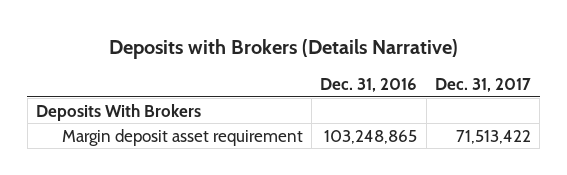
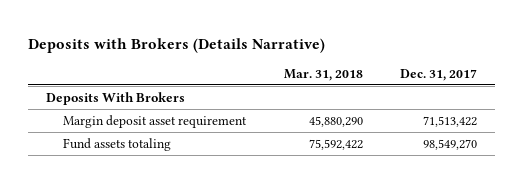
- | Dec. 31, 2016 | Dec. 31, 2017
+ | Mar. 31, 2018 | Dec. 31, 2017
+ Fund assets totaling | 75,592,422 | 98,549,270

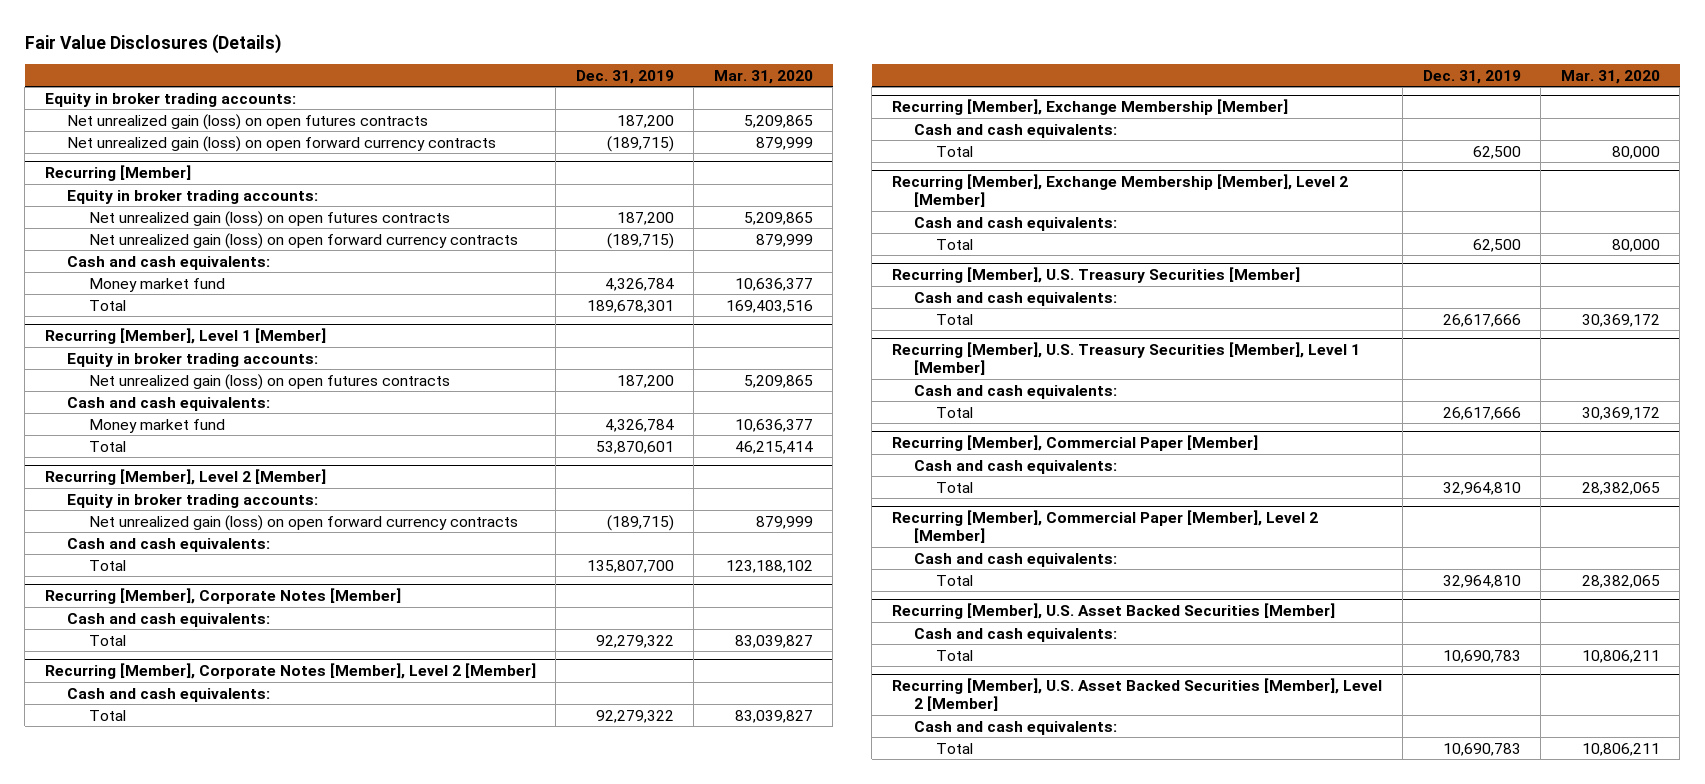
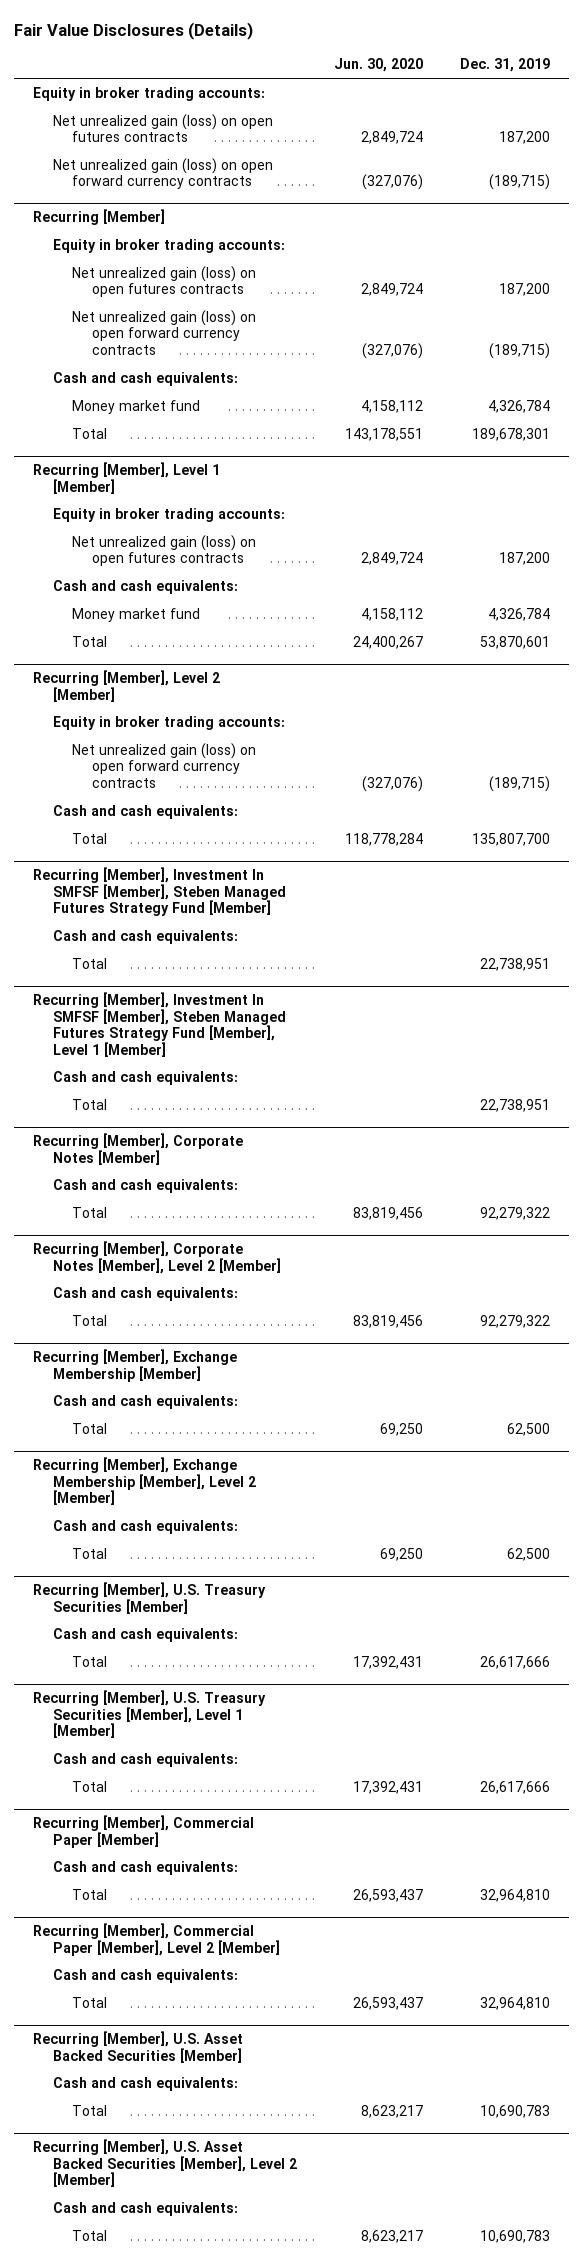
- | Dec. 31, 2019 | Mar. 31, 2020
+ | Jun. 30, 2020 | Dec. 31, 2019
+ Recurring [Member], Investment In SMFSF [Member], Steben Managed Futures Strategy Fund [Member]
+ Cash and cash equivalents:
+ Total | | 22,738,951
+ Recurring [Member], Investment In SMFSF [Member], Steben Managed Futures Strategy Fund [Member], Level 1 [Member]
+ Cash and cash equivalents:
+ Total | | 22,738,951

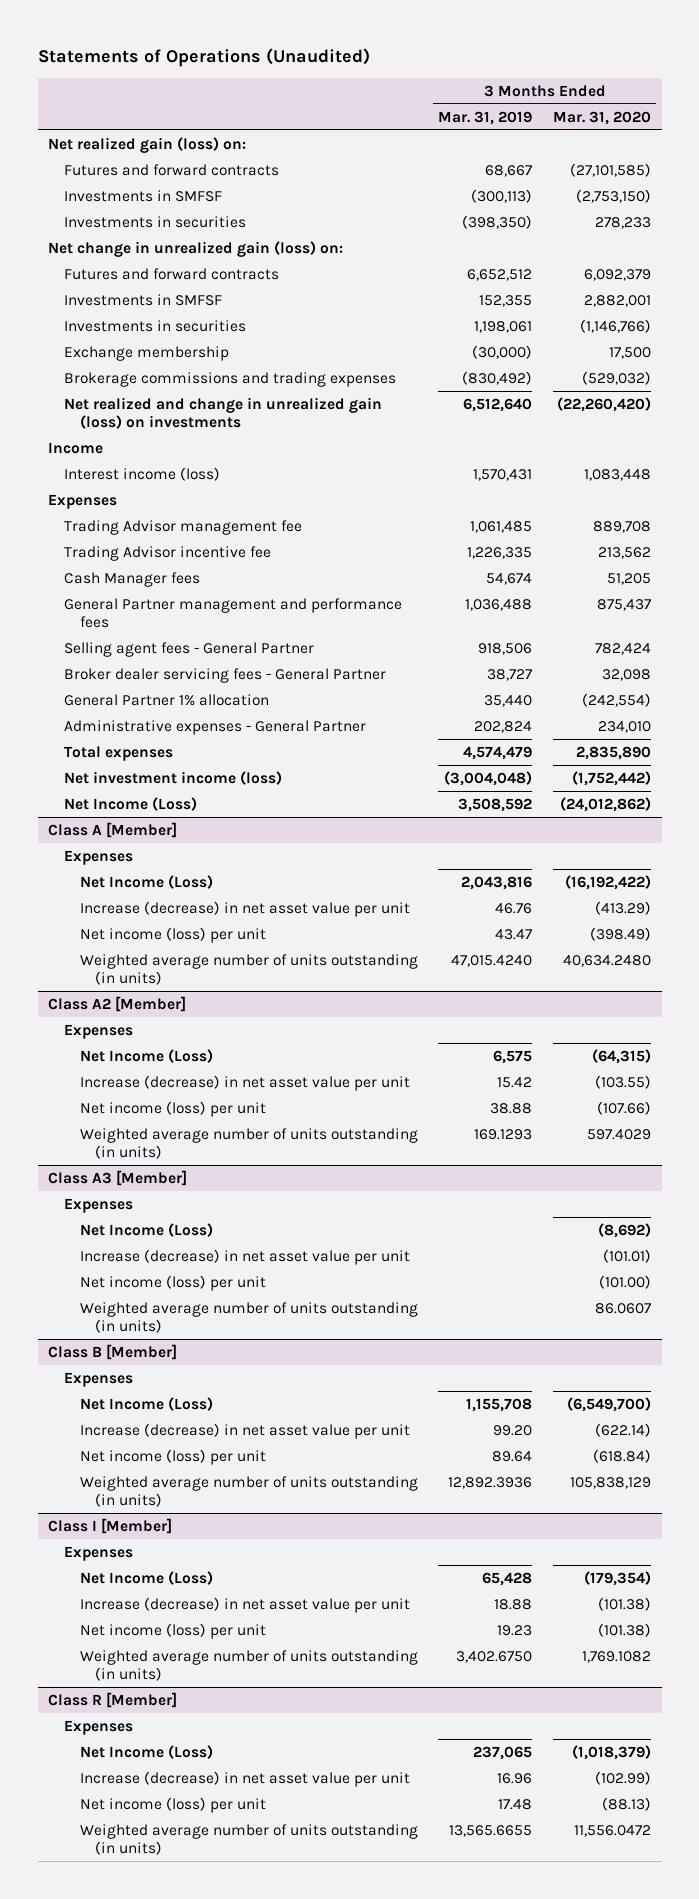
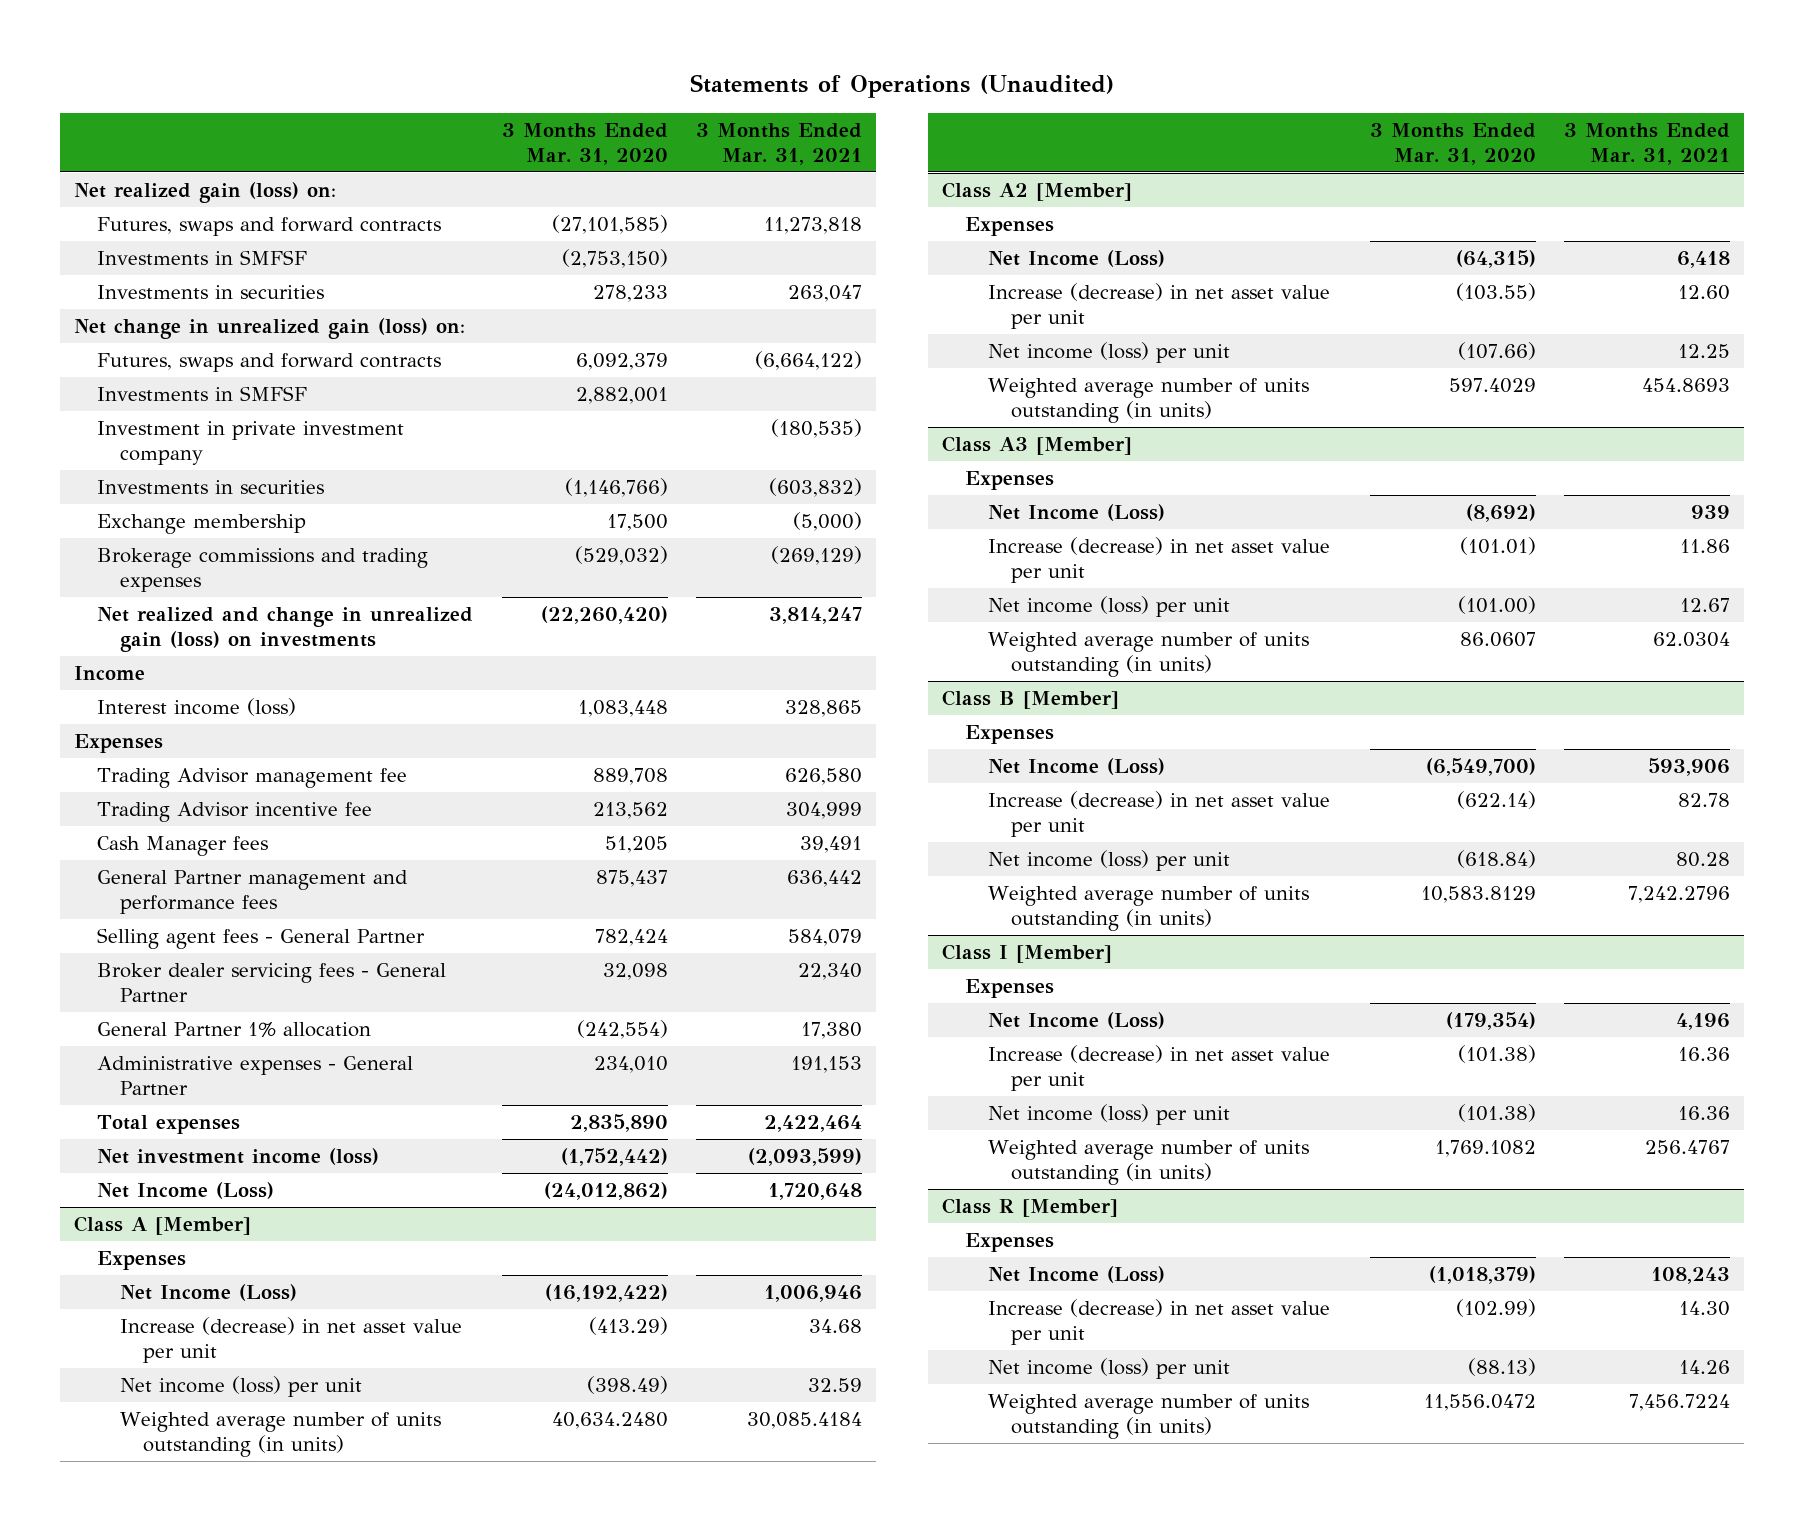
- | 3 Months Ended Mar. 31, 2019 | 3 Months Ended Mar. 31, 2020
+ | 3 Months Ended Mar. 31, 2020 | 3 Months Ended Mar. 31, 2021
- Futures and forward contracts | 68,667 | (27,101,585)
+ Futures, swaps and forward contracts | (27,101,585) | 11,273,818
- Futures and forward contracts | 6,652,512 | 6,092,379
+ Futures, swaps and forward contracts | 6,092,379 | (6,664,122)
+ Investment in private investment company | | (180,535)
@ Class B [Member]
- Weighted average number of units outstanding (in units) | 12,892.3936 | 105,838,129
+ Weighted average number of units outstanding (in units) | 10,583.8129 | 7,242.2796

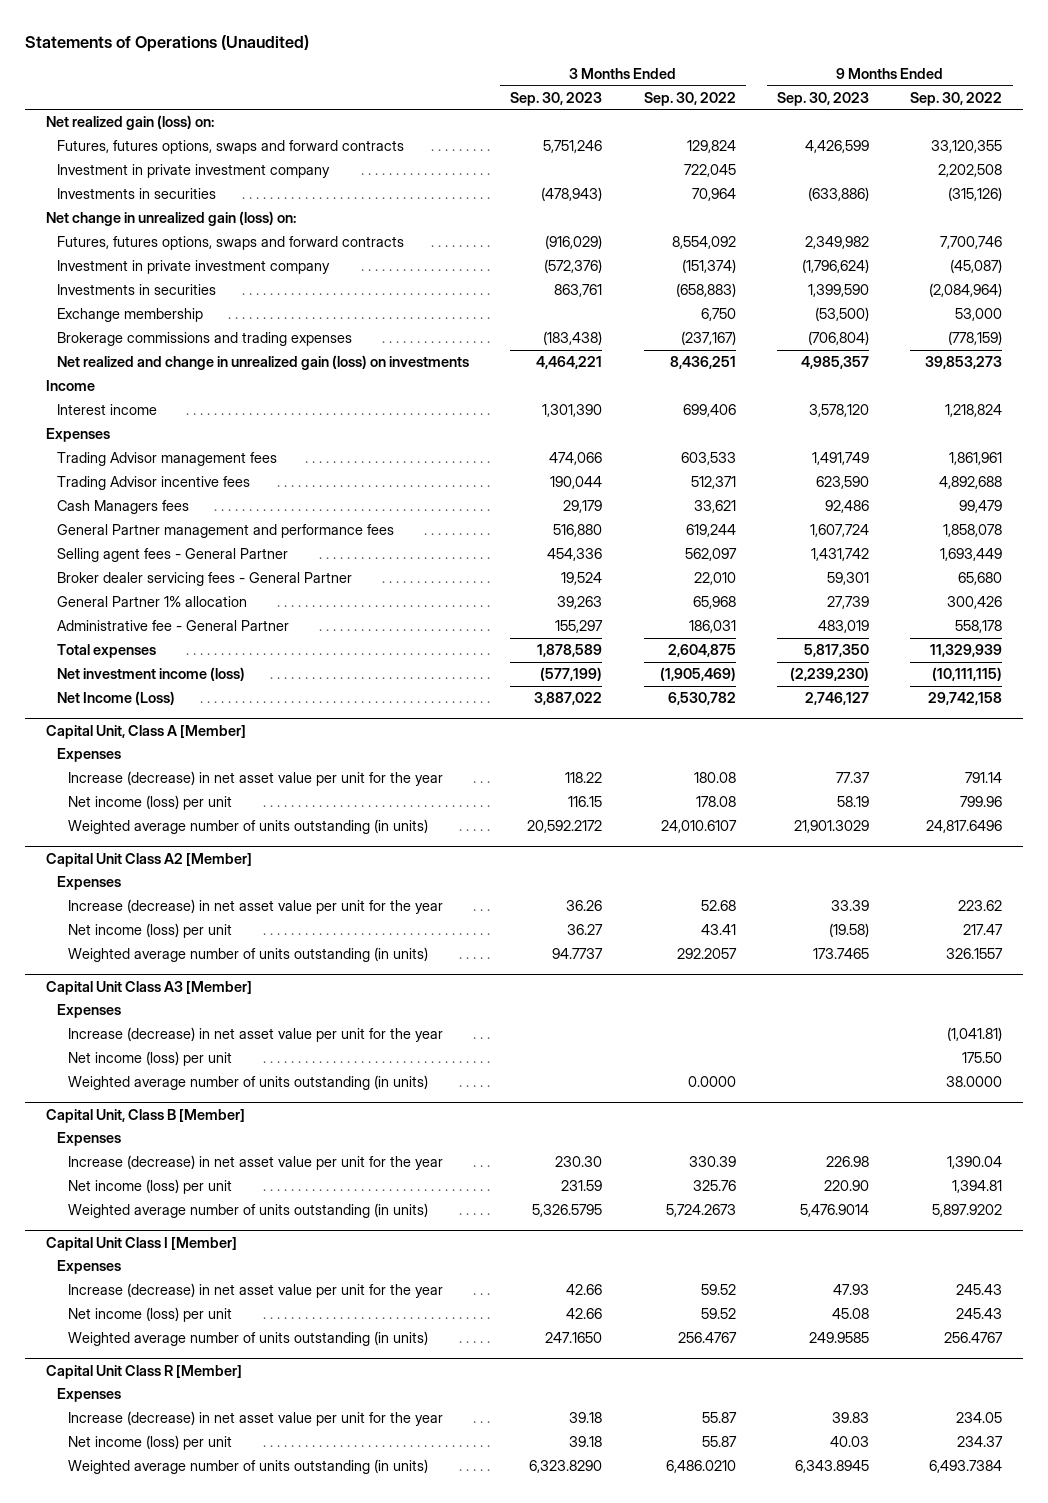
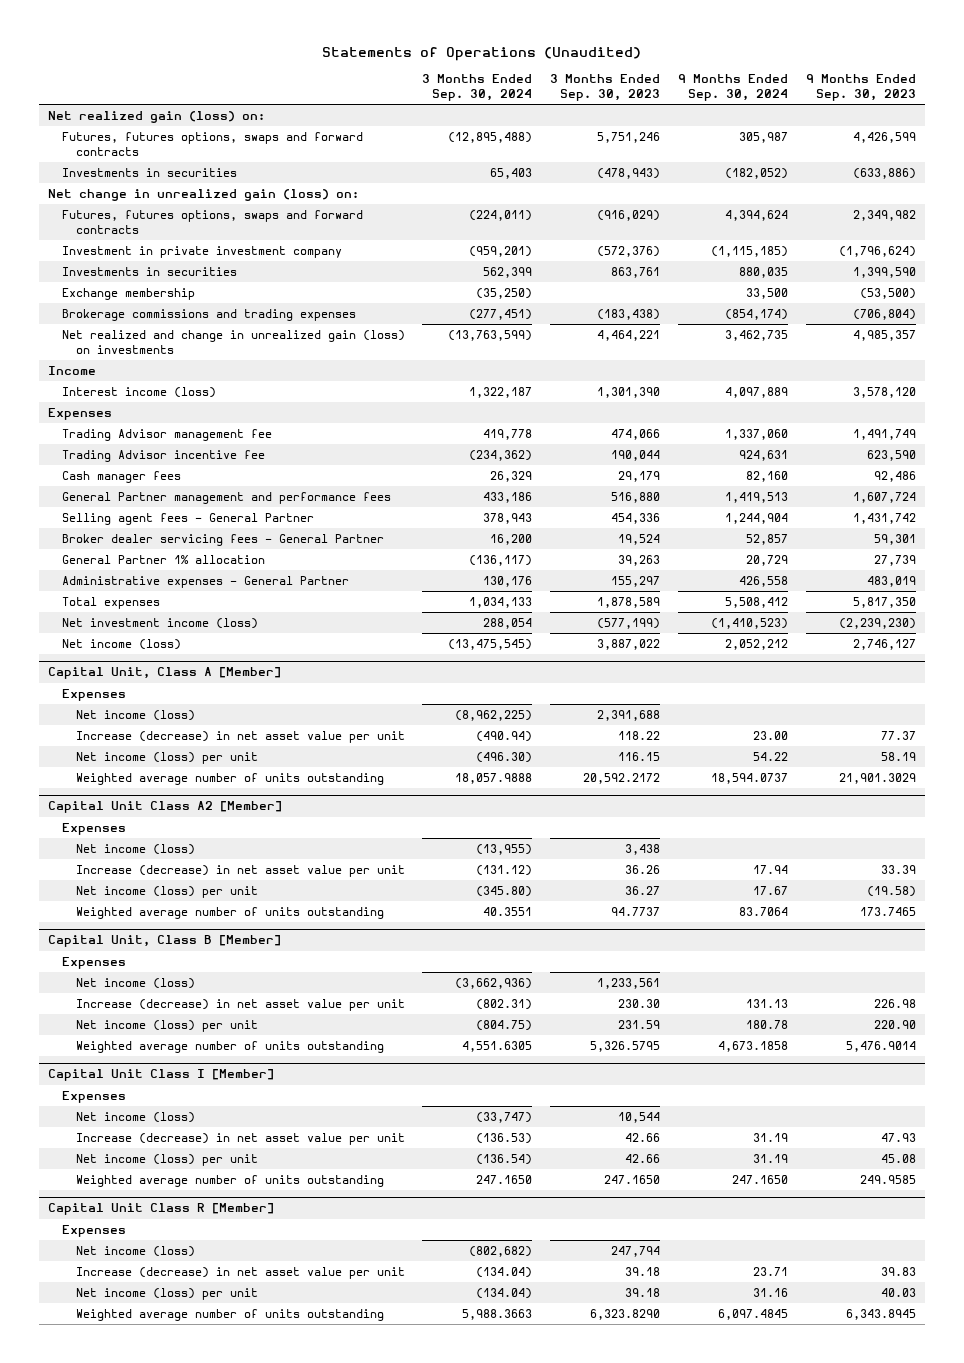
- | 3 Months Ended Sep. 30, 2023 | 3 Months Ended Sep. 30, 2022 | 9 Months Ended Sep. 30, 2023 | 9 Months Ended Sep. 30, 2022
+ | 3 Months Ended Sep. 30, 2024 | 3 Months Ended Sep. 30, 2023 | 9 Months Ended Sep. 30, 2024 | 9 Months Ended Sep. 30, 2023
- Investment in private investment company | | 722,045 | | 2,202,508
- Interest income | 1,301,390 | 699,406 | 3,578,120 | 1,218,824
+ Interest income (loss) | 1,322,187 | 1,301,390 | 4,097,889 | 3,578,120
- Trading Advisor management fees | 474,066 | 603,533 | 1,491,749 | 1,861,961
- Trading Advisor incentive fees | 190,044 | 512,371 | 623,590 | 4,892,688
- Cash Managers fees | 29,179 | 33,621 | 92,486 | 99,479
+ Trading Advisor management fee | 419,778 | 474,066 | 1,337,060 | 1,491,749
+ Trading Advisor incentive fee | (234,362) | 190,044 | 924,631 | 623,590
+ Cash manager fees | 26,329 | 29,179 | 82,160 | 92,486
- Administrative fee - General Partner | 155,297 | 186,031 | 483,019 | 558,178
+ Administrative expenses - General Partner | 130,176 | 155,297 | 426,558 | 483,019
- Net Income (Loss) | 3,887,022 | 6,530,782 | 2,746,127 | 29,742,158
+ Net income (loss) | (13,475,545) | 3,887,022 | 2,052,212 | 2,746,127
@ Capital Unit, Class A [Member]
- Increase (decrease) in net asset value per unit for the year | 118.22 | 180.08 | 77.37 | 791.14
+ Net income (loss) | (8,962,225) | 2,391,688 | |
+ Increase (decrease) in net asset value per unit | (490.94) | 118.22 | 23.00 | 77.37
- Weighted average number of units outstanding (in units) | 20,592.2172 | 24,010.6107 | 21,901.3029 | 24,817.6496
+ Weighted average number of units outstanding | 18,057.9888 | 20,592.2172 | 18,594.0737 | 21,901.3029
@ Capital Unit Class A2 [Member]
- Increase (decrease) in net asset value per unit for the year | 36.26 | 52.68 | 33.39 | 223.62
+ Net income (loss) | (13,955) | 3,438 | |
+ Increase (decrease) in net asset value per unit | (131.12) | 36.26 | 17.94 | 33.39
- Weighted average number of units outstanding (in units) | 94.7737 | 292.2057 | 173.7465 | 326.1557
- Capital Unit Class A3 [Member]
- Expenses
- Increase (decrease) in net asset value per unit for the year | | | | (1,041.81)
- Net income (loss) per unit | | | | 175.50
- Weighted average number of units outstanding (in units) | | 0.0000 | | 38.0000
@ Capital Unit Class A2 [Member]
+ Weighted average number of units outstanding | 40.3551 | 94.7737 | 83.7064 | 173.7465
@ Capital Unit, Class B [Member]
- Increase (decrease) in net asset value per unit for the year | 230.30 | 330.39 | 226.98 | 1,390.04
+ Net income (loss) | (3,662,936) | 1,233,561 | |
+ Increase (decrease) in net asset value per unit | (802.31) | 230.30 | 131.13 | 226.98
- Weighted average number of units outstanding (in units) | 5,326.5795 | 5,724.2673 | 5,476.9014 | 5,897.9202
+ Weighted average number of units outstanding | 4,551.6305 | 5,326.5795 | 4,673.1858 | 5,476.9014
@ Capital Unit Class I [Member]
- Increase (decrease) in net asset value per unit for the year | 42.66 | 59.52 | 47.93 | 245.43
+ Net income (loss) | (33,747) | 10,544 | |
+ Increase (decrease) in net asset value per unit | (136.53) | 42.66 | 31.19 | 47.93
- Weighted average number of units outstanding (in units) | 247.1650 | 256.4767 | 249.9585 | 256.4767
+ Weighted average number of units outstanding | 247.1650 | 247.1650 | 247.1650 | 249.9585
@ Capital Unit Class R [Member]
- Increase (decrease) in net asset value per unit for the year | 39.18 | 55.87 | 39.83 | 234.05
+ Net income (loss) | (802,682) | 247,794 | |
+ Increase (decrease) in net asset value per unit | (134.04) | 39.18 | 23.71 | 39.83
- Weighted average number of units outstanding (in units) | 6,323.8290 | 6,486.0210 | 6,343.8945 | 6,493.7384
+ Weighted average number of units outstanding | 5,988.3663 | 6,323.8290 | 6,097.4845 | 6,343.8945

